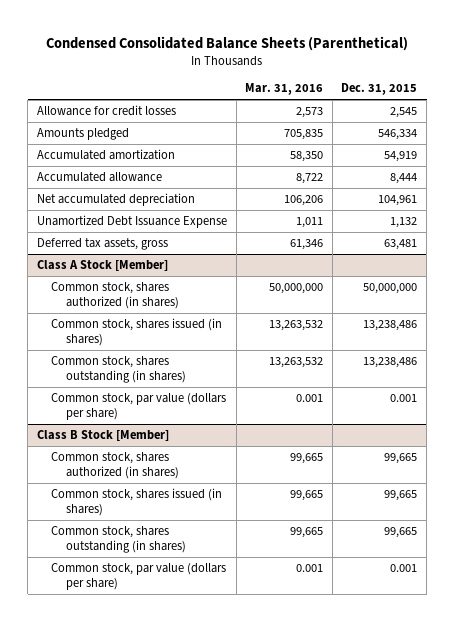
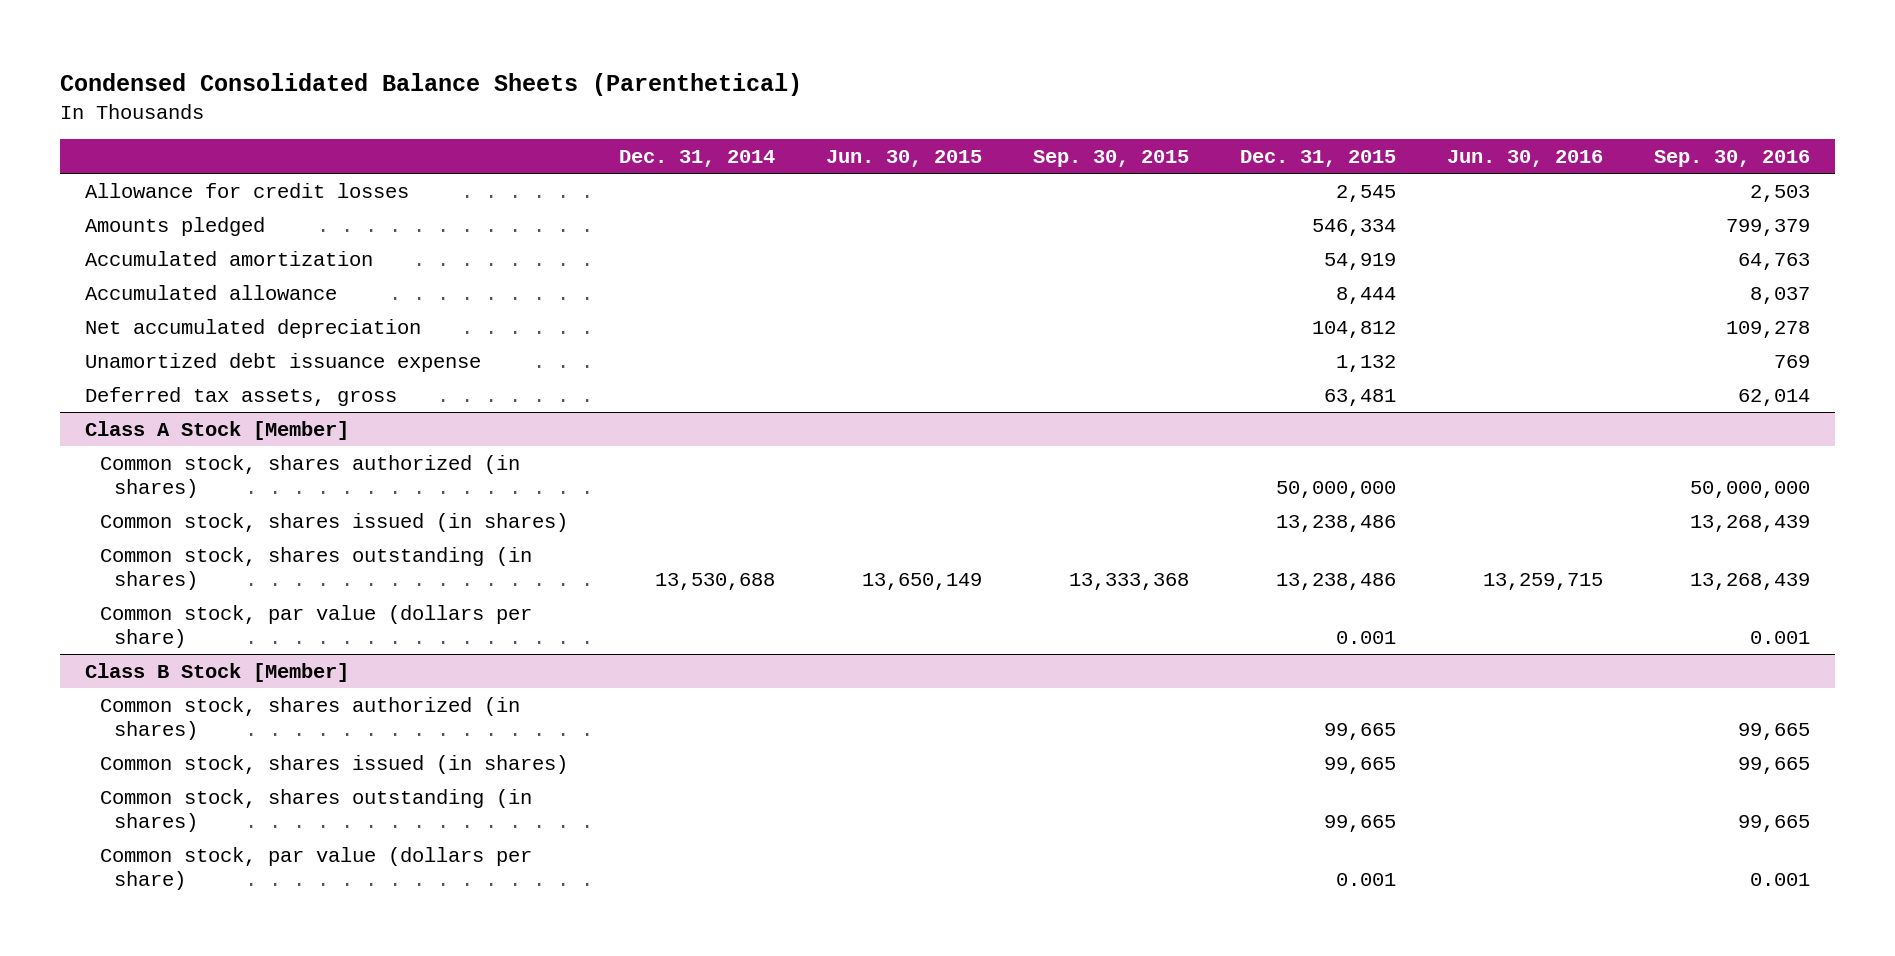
- | Mar. 31, 2016 | Dec. 31, 2015
+ | Dec. 31, 2014 | Jun. 30, 2015 | Sep. 30, 2015 | Dec. 31, 2015 | Jun. 30, 2016 | Sep. 30, 2016
- Net accumulated depreciation | 106,206 | 104,961
- Unamortized Debt Issuance Expense | 1,011 | 1,132
+ Net accumulated depreciation | | | | 104,812 | | 109,278
+ Unamortized debt issuance expense | | | | 1,132 | | 769

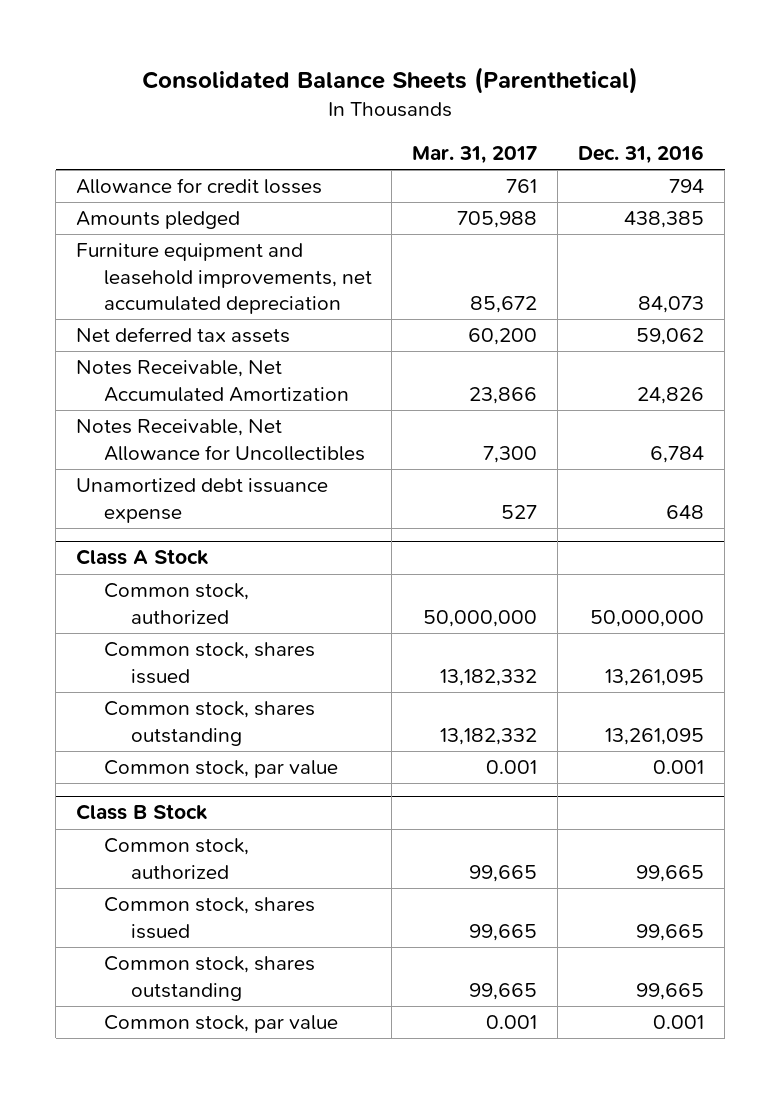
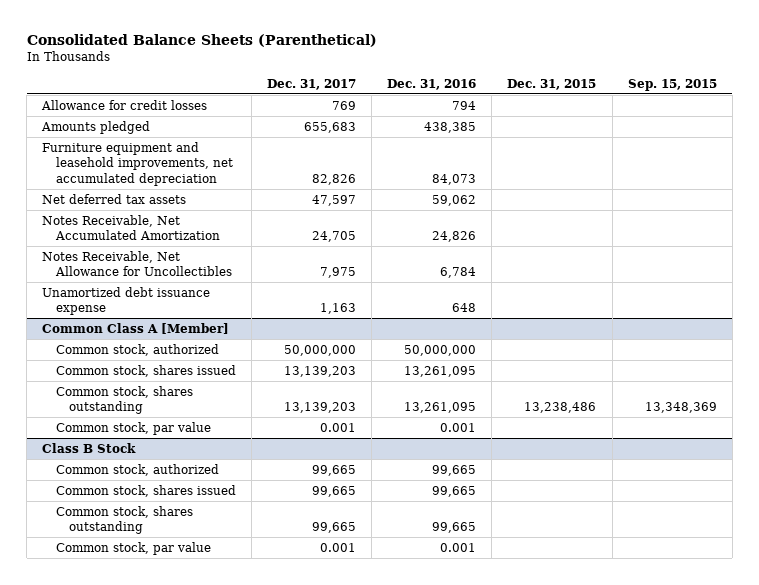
- | Mar. 31, 2017 | Dec. 31, 2016
+ | Dec. 31, 2017 | Dec. 31, 2016 | Dec. 31, 2015 | Sep. 15, 2015
- Class A Stock
+ Common Class A [Member]

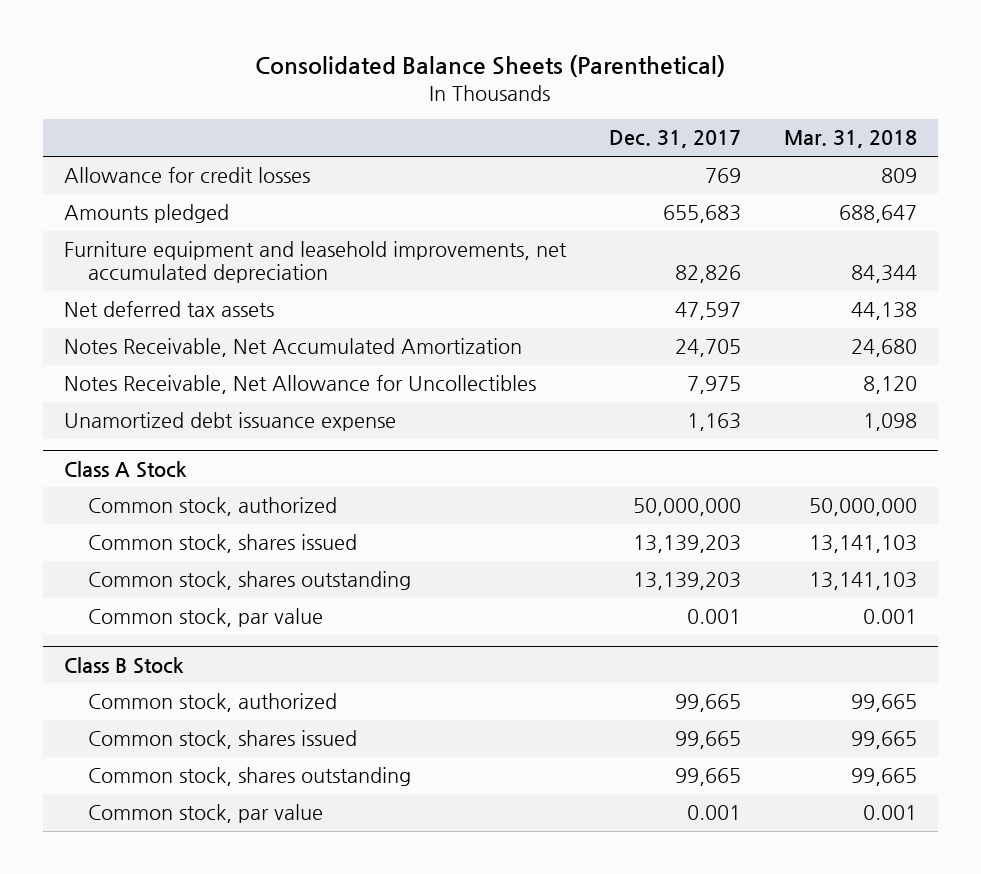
- | Dec. 31, 2017 | Dec. 31, 2016 | Dec. 31, 2015 | Sep. 15, 2015
+ | Dec. 31, 2017 | Mar. 31, 2018
- Common Class A [Member]
+ Class A Stock

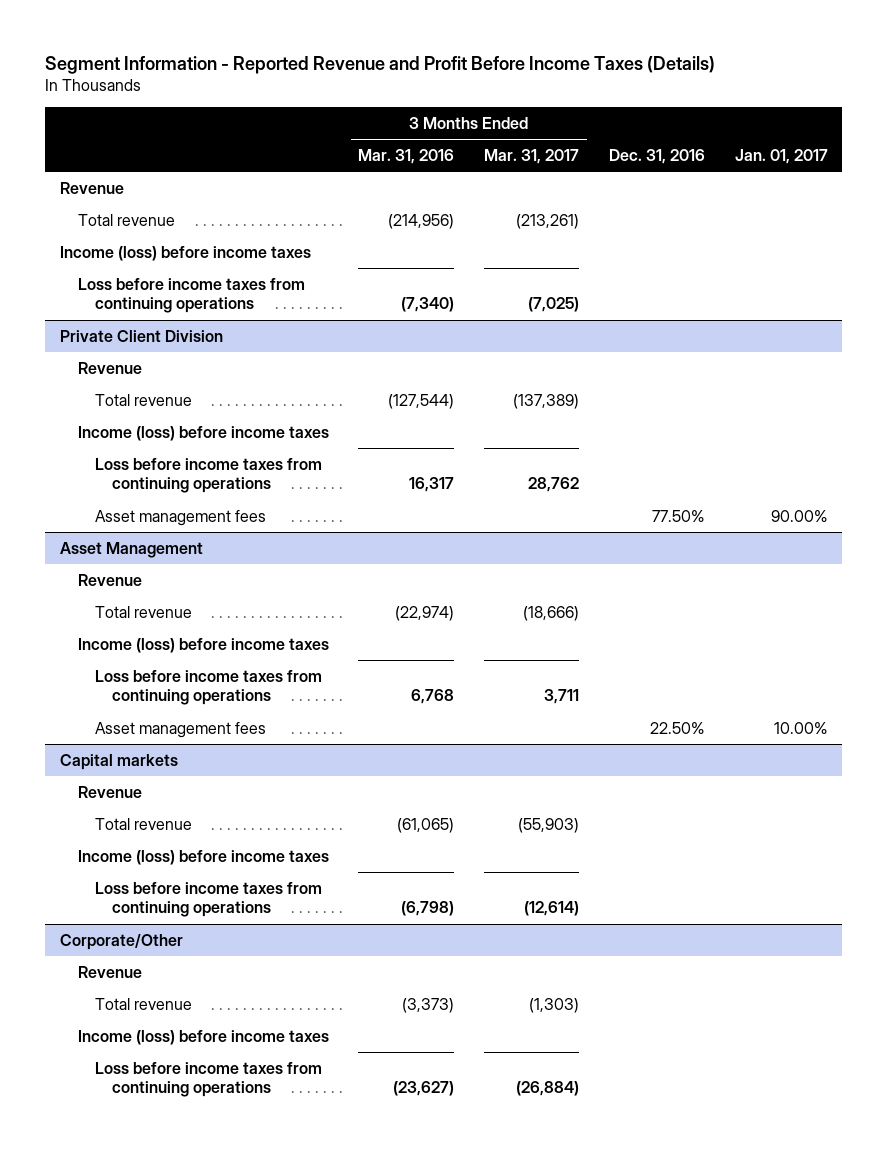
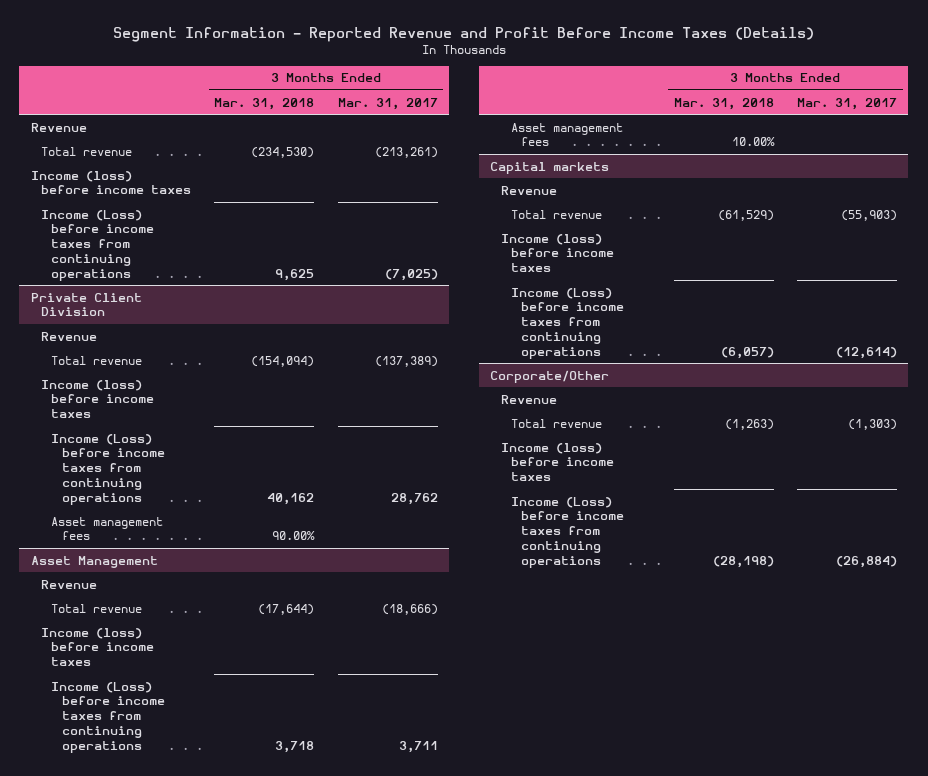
- | 3 Months Ended Mar. 31, 2016 | 3 Months Ended Mar. 31, 2017 | Dec. 31, 2016 | Jan. 01, 2017
+ | 3 Months Ended Mar. 31, 2018 | 3 Months Ended Mar. 31, 2017
- Loss before income taxes from continuing operations | (7,340) | (7,025) | |
+ Income (Loss) before income taxes from continuing operations | 9,625 | (7,025)
@ Private Client Division
- Loss before income taxes from continuing operations | 16,317 | 28,762 | |
+ Income (Loss) before income taxes from continuing operations | 40,162 | 28,762
@ Asset Management
- Loss before income taxes from continuing operations | 6,768 | 3,711 | |
+ Income (Loss) before income taxes from continuing operations | 3,718 | 3,711
@ Capital markets
- Loss before income taxes from continuing operations | (6,798) | (12,614) | |
+ Income (Loss) before income taxes from continuing operations | (6,057) | (12,614)
@ Corporate/Other
- Loss before income taxes from continuing operations | (23,627) | (26,884) | |
+ Income (Loss) before income taxes from continuing operations | (28,198) | (26,884)

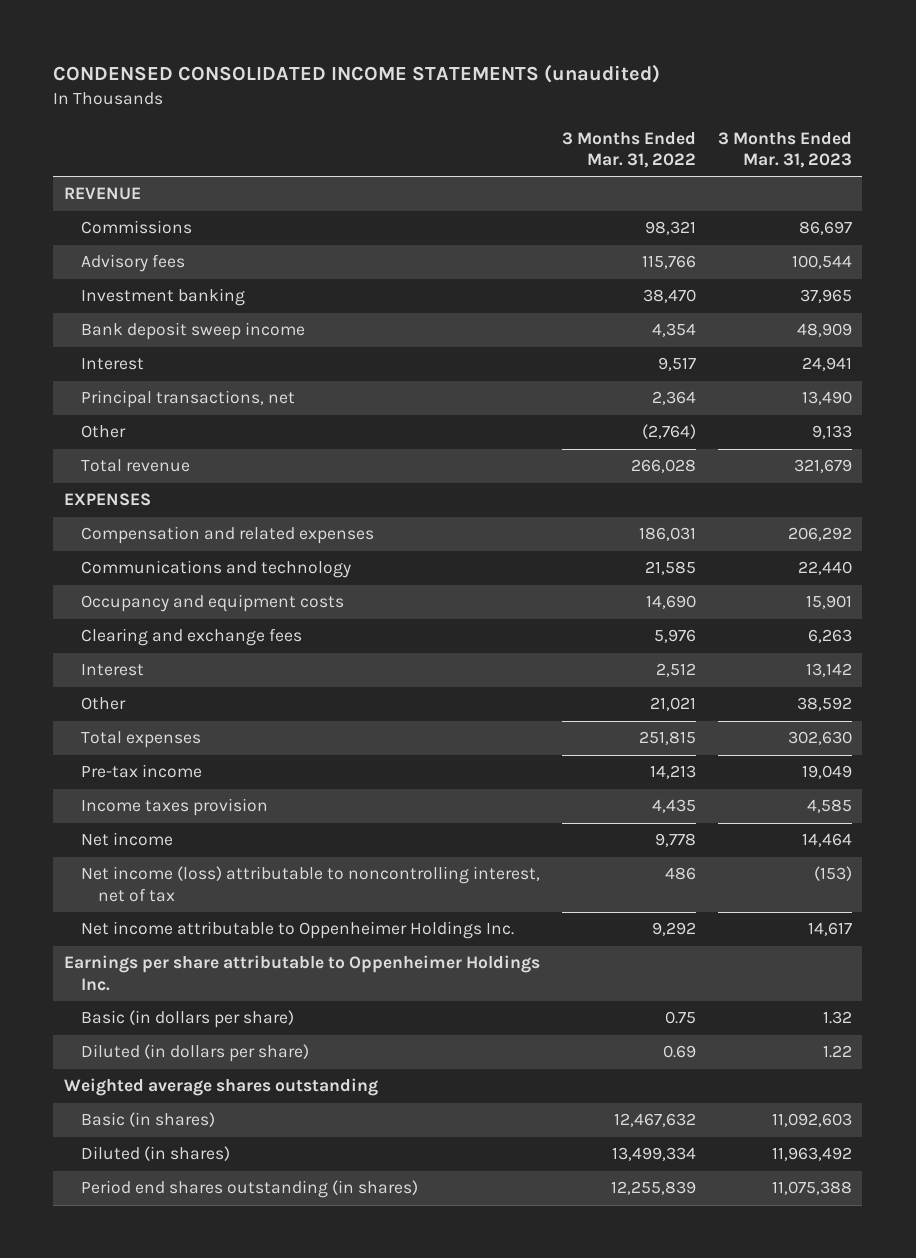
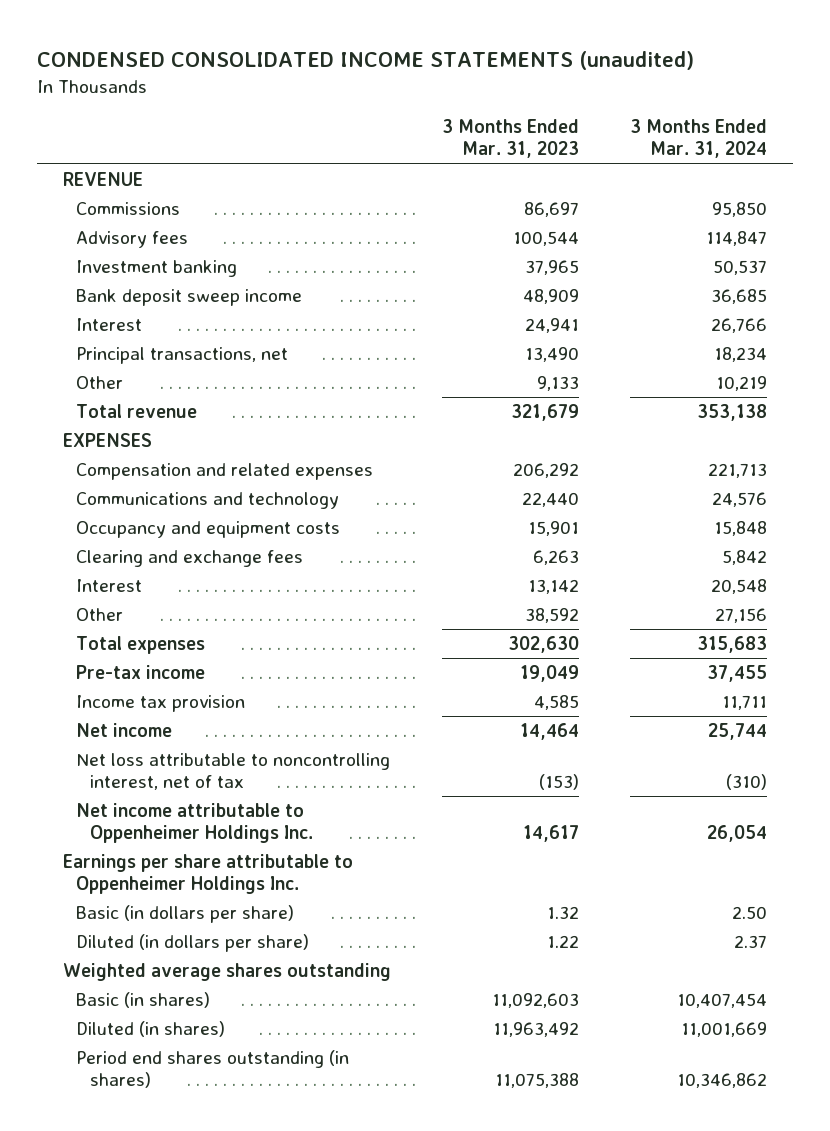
- | 3 Months Ended Mar. 31, 2022 | 3 Months Ended Mar. 31, 2023
+ | 3 Months Ended Mar. 31, 2023 | 3 Months Ended Mar. 31, 2024
- Income taxes provision | 4,435 | 4,585
+ Income tax provision | 4,585 | 11,711
- Net income (loss) attributable to noncontrolling interest, net of tax | 486 | (153)
+ Net loss attributable to noncontrolling interest, net of tax | (153) | (310)

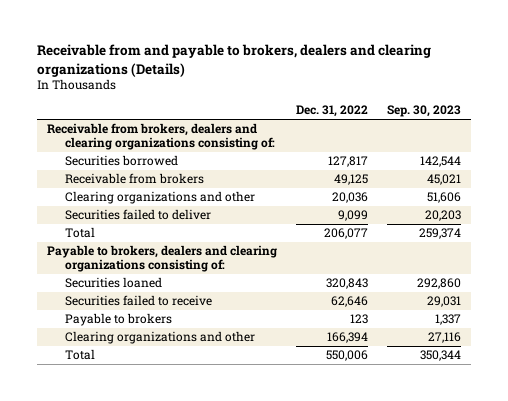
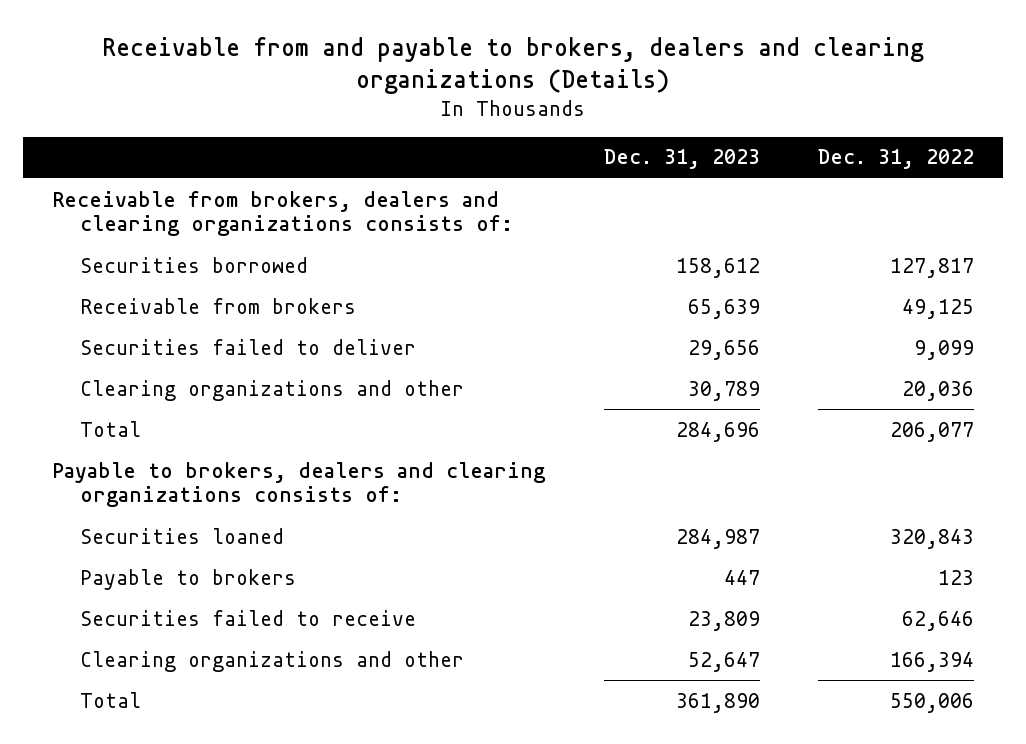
- | Dec. 31, 2022 | Sep. 30, 2023
+ | Dec. 31, 2023 | Dec. 31, 2022
- Receivable from brokers, dealers and clearing organizations consisting of:
+ Receivable from brokers, dealers and clearing organizations consists of:
moved down: Clearing organizations and other | 30,789 | 20,036
- Payable to brokers, dealers and clearing organizations consisting of:
+ Payable to brokers, dealers and clearing organizations consists of:
moved down: Securities failed to receive | 23,809 | 62,646

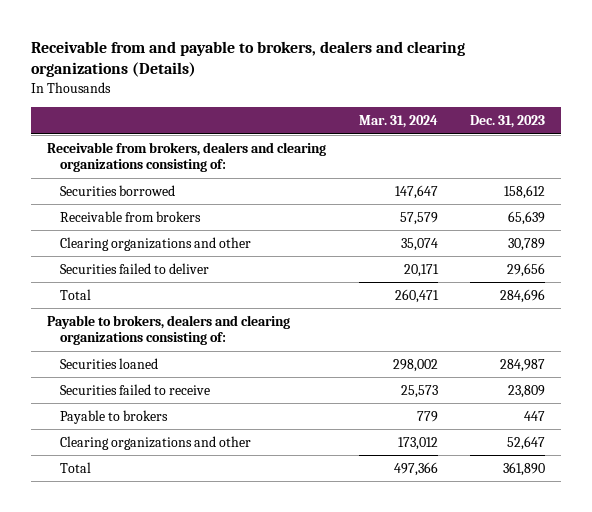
- | Dec. 31, 2023 | Dec. 31, 2022
+ | Mar. 31, 2024 | Dec. 31, 2023
- Receivable from brokers, dealers and clearing organizations consists of:
+ Receivable from brokers, dealers and clearing organizations consisting of:
moved down: Securities failed to deliver | 20,171 | 29,656
- Payable to brokers, dealers and clearing organizations consists of:
+ Payable to brokers, dealers and clearing organizations consisting of:
moved down: Payable to brokers | 779 | 447

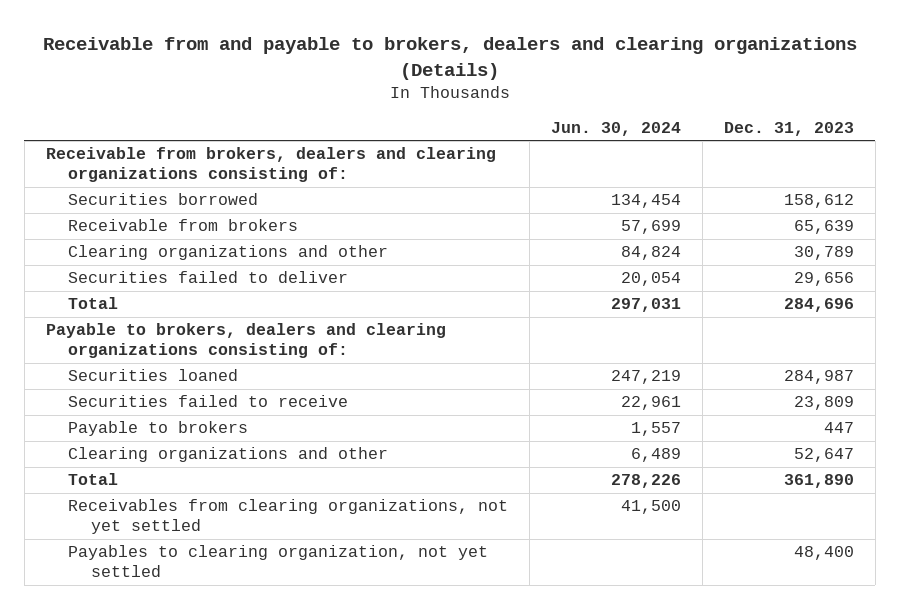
- | Mar. 31, 2024 | Dec. 31, 2023
+ | Jun. 30, 2024 | Dec. 31, 2023
+ Receivables from clearing organizations, not yet settled | 41,500 |
+ Payables to clearing organization, not yet settled | | 48,400

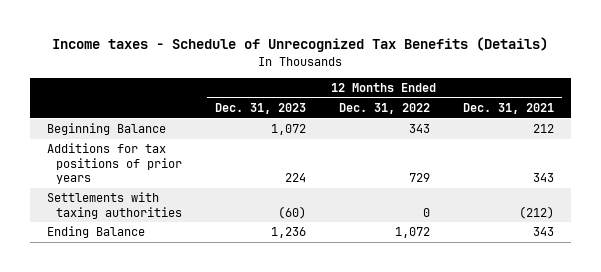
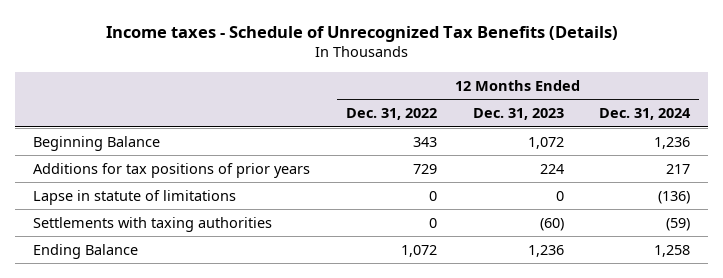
- | 12 Months Ended Dec. 31, 2023 | 12 Months Ended Dec. 31, 2022 | 12 Months Ended Dec. 31, 2021
+ | 12 Months Ended Dec. 31, 2022 | 12 Months Ended Dec. 31, 2023 | 12 Months Ended Dec. 31, 2024
+ Lapse in statute of limitations | 0 | 0 | (136)

